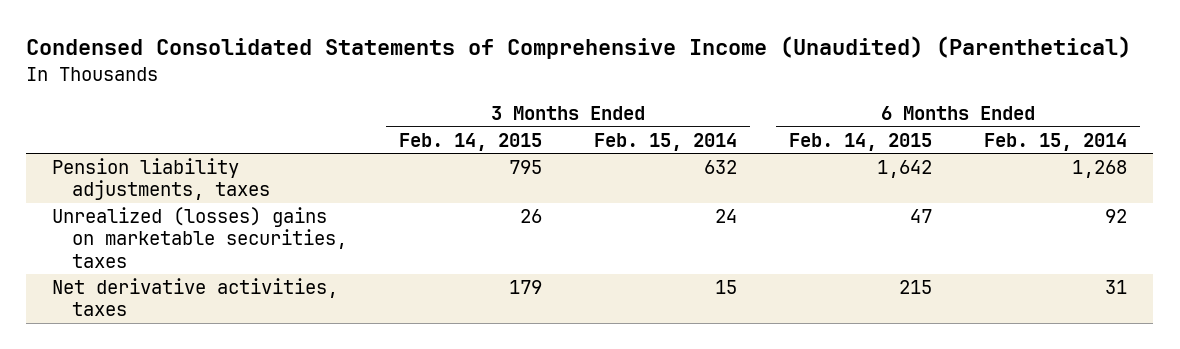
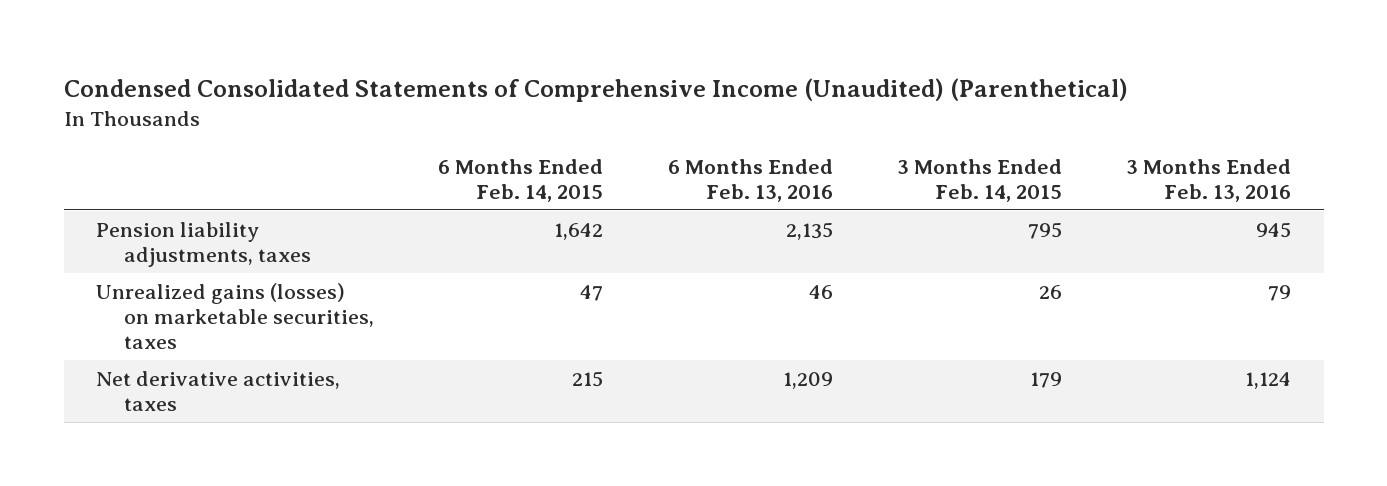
- | 3 Months Ended Feb. 14, 2015 | 3 Months Ended Feb. 15, 2014 | 6 Months Ended Feb. 14, 2015 | 6 Months Ended Feb. 15, 2014
+ | 6 Months Ended Feb. 14, 2015 | 6 Months Ended Feb. 13, 2016 | 3 Months Ended Feb. 14, 2015 | 3 Months Ended Feb. 13, 2016
- Unrealized (losses) gains on marketable securities, taxes | 26 | 24 | 47 | 92
+ Unrealized gains (losses) on marketable securities, taxes | 47 | 46 | 26 | 79

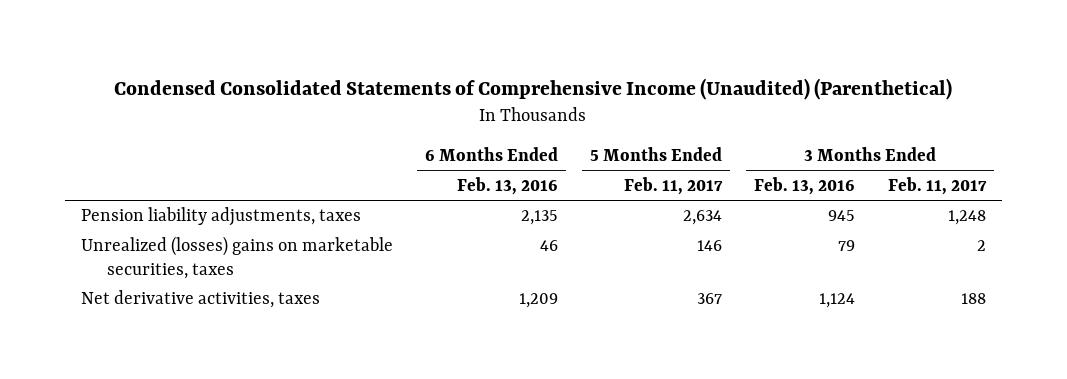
- | 6 Months Ended Feb. 14, 2015 | 6 Months Ended Feb. 13, 2016 | 3 Months Ended Feb. 14, 2015 | 3 Months Ended Feb. 13, 2016
+ | 6 Months Ended Feb. 13, 2016 | 5 Months Ended Feb. 11, 2017 | 3 Months Ended Feb. 13, 2016 | 3 Months Ended Feb. 11, 2017
- Unrealized gains (losses) on marketable securities, taxes | 47 | 46 | 26 | 79
+ Unrealized (losses) gains on marketable securities, taxes | 46 | 146 | 79 | 2

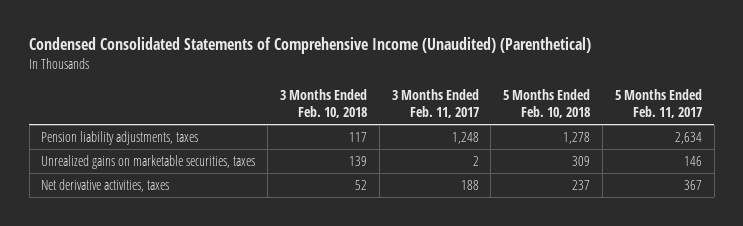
- | 6 Months Ended Feb. 13, 2016 | 5 Months Ended Feb. 11, 2017 | 3 Months Ended Feb. 13, 2016 | 3 Months Ended Feb. 11, 2017
+ | 3 Months Ended Feb. 10, 2018 | 3 Months Ended Feb. 11, 2017 | 5 Months Ended Feb. 10, 2018 | 5 Months Ended Feb. 11, 2017
- Unrealized (losses) gains on marketable securities, taxes | 46 | 146 | 79 | 2
+ Unrealized gains on marketable securities, taxes | 139 | 2 | 309 | 146

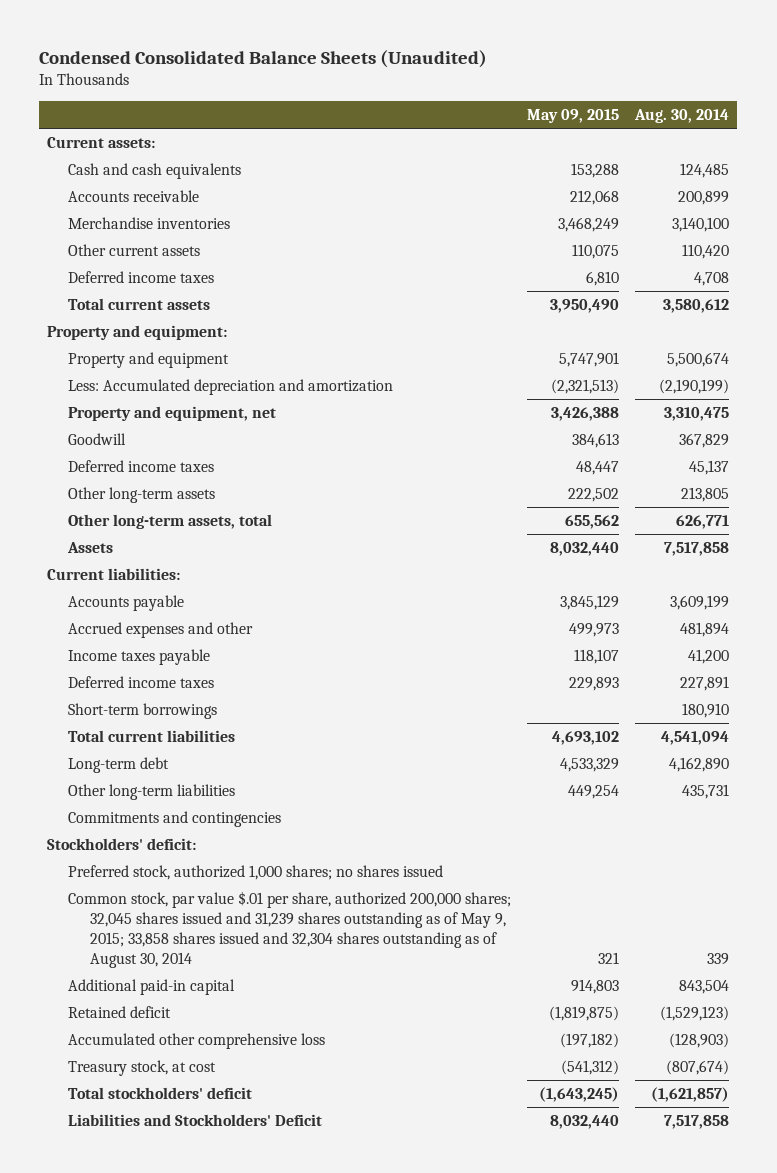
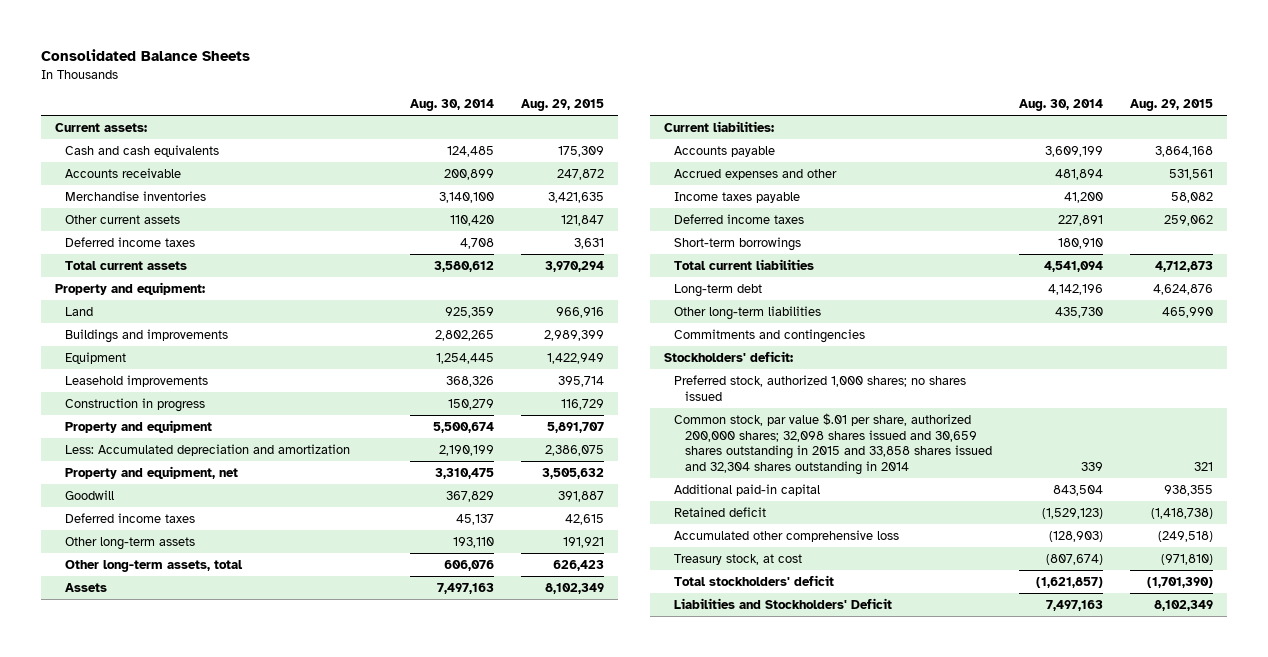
- Condensed Consolidated Balance Sheets (Unaudited)
+ Consolidated Balance Sheets
- | May 09, 2015 | Aug. 30, 2014
+ | Aug. 30, 2014 | Aug. 29, 2015
+ Land | 925,359 | 966,916
+ Buildings and improvements | 2,802,265 | 2,989,399
+ Equipment | 1,254,445 | 1,422,949
+ Leasehold improvements | 368,326 | 395,714
+ Construction in progress | 150,279 | 116,729
- Less: Accumulated depreciation and amortization | (2,321,513) | (2,190,199)
+ Less: Accumulated depreciation and amortization | 2,190,199 | 2,386,075
- Other long-term assets | 222,502 | 213,805
- Other long-term assets, total | 655,562 | 626,771
- Assets | 8,032,440 | 7,517,858
+ Other long-term assets | 193,110 | 191,921
+ Other long-term assets, total | 606,076 | 626,423
+ Assets | 7,497,163 | 8,102,349
- Long-term debt | 4,533,329 | 4,162,890
- Other long-term liabilities | 449,254 | 435,731
+ Long-term debt | 4,142,196 | 4,624,876
+ Other long-term liabilities | 435,730 | 465,990
- Common stock, par value $.01 per share, authorized 200,000 shares; 32,045 shares issued and 31,239 shares outstanding as of May 9, 2015; 33,858 shares issued and 32,304 shares outstanding as of August 30, 2014 | 321 | 339
+ Common stock, par value $.01 per share, authorized 200,000 shares; 32,098 shares issued and 30,659 shares outstanding in 2015 and 33,858 shares issued and 32,304 shares outstanding in 2014 | 339 | 321
- Liabilities and Stockholders' Deficit | 8,032,440 | 7,517,858
+ Liabilities and Stockholders' Deficit | 7,497,163 | 8,102,349

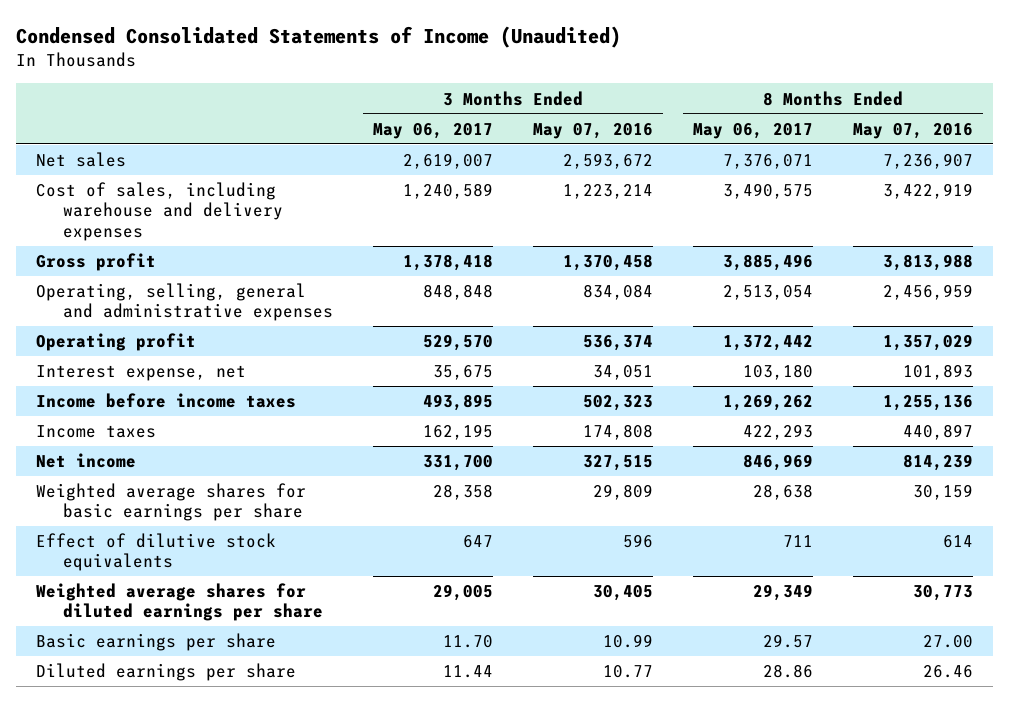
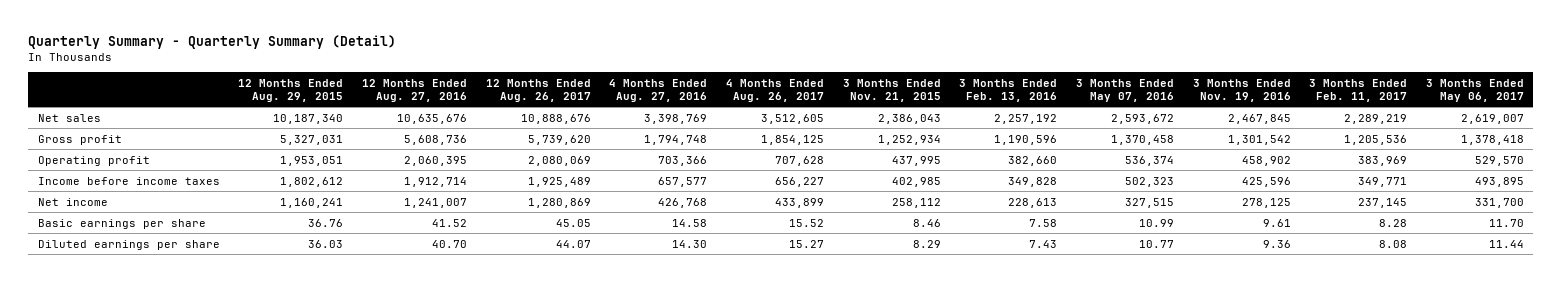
- Condensed Consolidated Statements of Income (Unaudited)
+ Quarterly Summary - Quarterly Summary (Detail)
- | 3 Months Ended May 06, 2017 | 3 Months Ended May 07, 2016 | 8 Months Ended May 06, 2017 | 8 Months Ended May 07, 2016
+ | 12 Months Ended Aug. 29, 2015 | 12 Months Ended Aug. 27, 2016 | 12 Months Ended Aug. 26, 2017 | 4 Months Ended Aug. 27, 2016 | 4 Months Ended Aug. 26, 2017 | 3 Months Ended Nov. 21, 2015 | 3 Months Ended Feb. 13, 2016 | 3 Months Ended May 07, 2016 | 3 Months Ended Nov. 19, 2016 | 3 Months Ended Feb. 11, 2017 | 3 Months Ended May 06, 2017
- Cost of sales, including warehouse and delivery expenses | 1,240,589 | 1,223,214 | 3,490,575 | 3,422,919
- Operating, selling, general and administrative expenses | 848,848 | 834,084 | 2,513,054 | 2,456,959
- Interest expense, net | 35,675 | 34,051 | 103,180 | 101,893
- Income taxes | 162,195 | 174,808 | 422,293 | 440,897
- Weighted average shares for basic earnings per share | 28,358 | 29,809 | 28,638 | 30,159
- Effect of dilutive stock equivalents | 647 | 596 | 711 | 614
- Weighted average shares for diluted earnings per share | 29,005 | 30,405 | 29,349 | 30,773

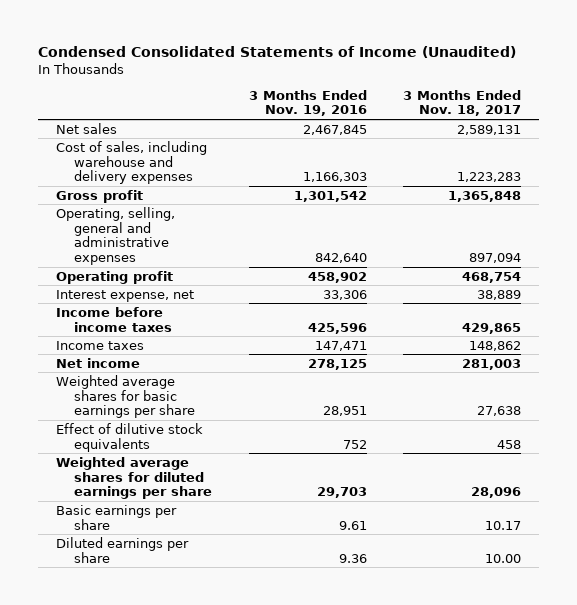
- Quarterly Summary - Quarterly Summary (Detail)
+ Condensed Consolidated Statements of Income (Unaudited)
- | 12 Months Ended Aug. 29, 2015 | 12 Months Ended Aug. 27, 2016 | 12 Months Ended Aug. 26, 2017 | 4 Months Ended Aug. 27, 2016 | 4 Months Ended Aug. 26, 2017 | 3 Months Ended Nov. 21, 2015 | 3 Months Ended Feb. 13, 2016 | 3 Months Ended May 07, 2016 | 3 Months Ended Nov. 19, 2016 | 3 Months Ended Feb. 11, 2017 | 3 Months Ended May 06, 2017
+ | 3 Months Ended Nov. 19, 2016 | 3 Months Ended Nov. 18, 2017
+ Cost of sales, including warehouse and delivery expenses | 1,166,303 | 1,223,283
+ Operating, selling, general and administrative expenses | 842,640 | 897,094
+ Interest expense, net | 33,306 | 38,889
+ Income taxes | 147,471 | 148,862
+ Weighted average shares for basic earnings per share | 28,951 | 27,638
+ Effect of dilutive stock equivalents | 752 | 458
+ Weighted average shares for diluted earnings per share | 29,703 | 28,096

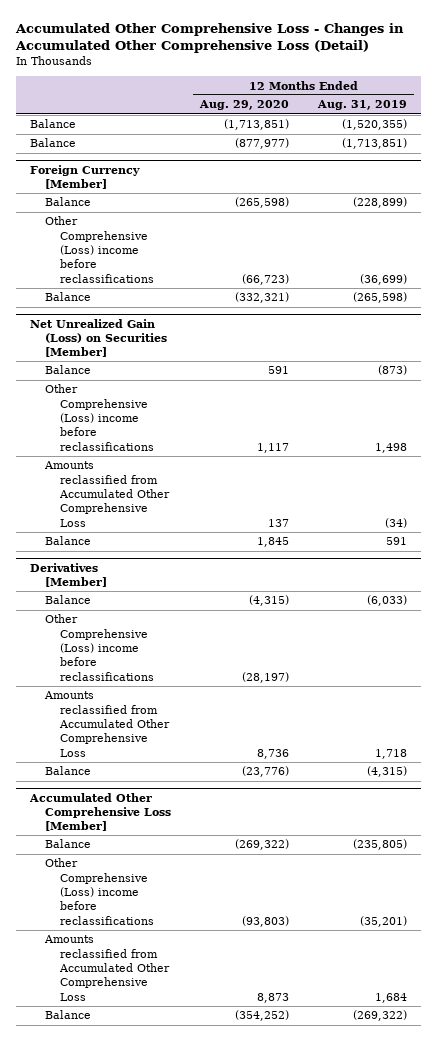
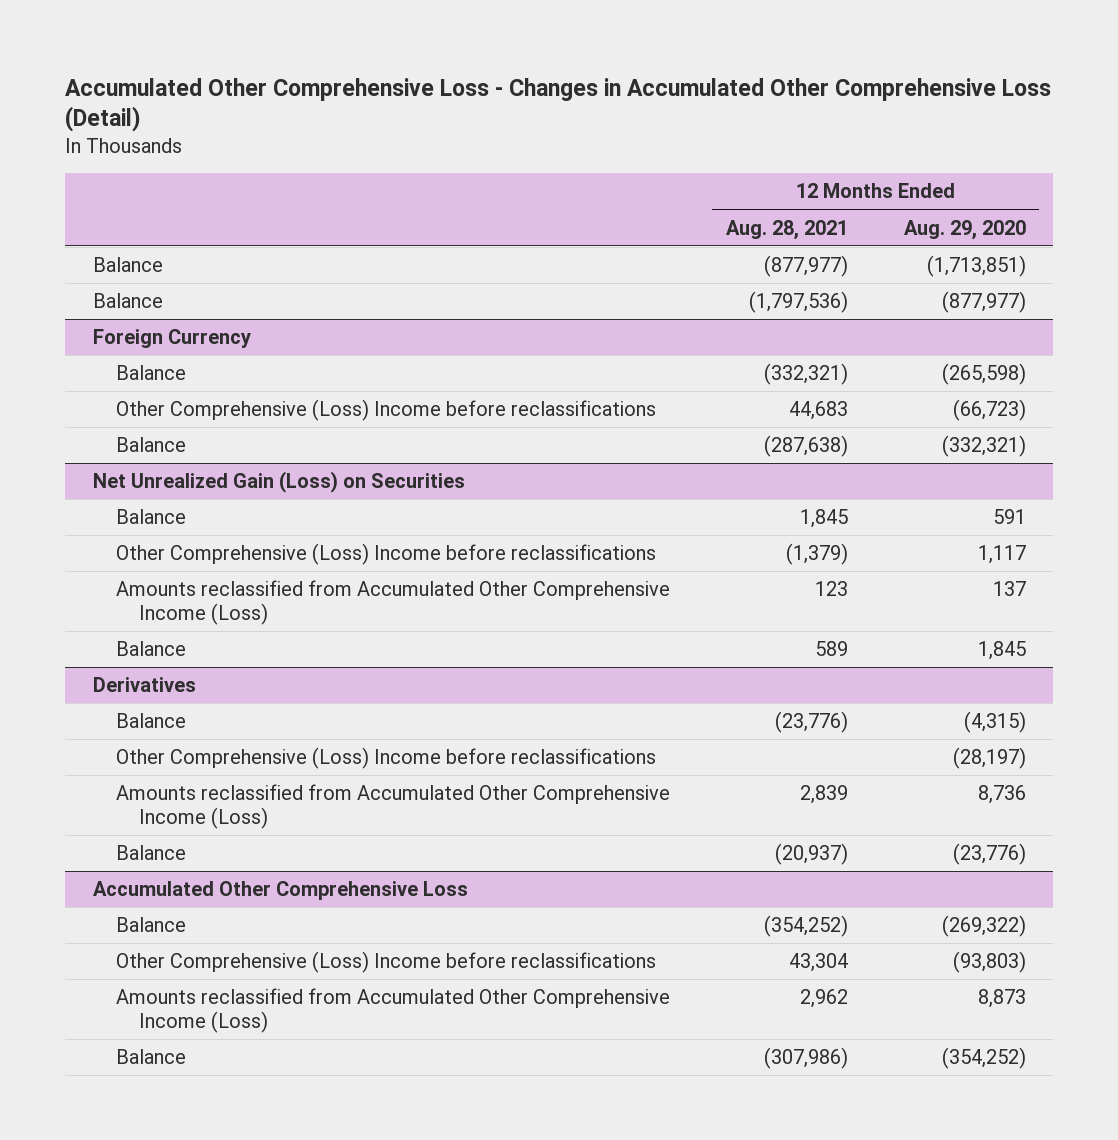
- | 12 Months Ended Aug. 29, 2020 | 12 Months Ended Aug. 31, 2019
+ | 12 Months Ended Aug. 28, 2021 | 12 Months Ended Aug. 29, 2020
- Foreign Currency [Member]
+ Foreign Currency
- Other Comprehensive (Loss) income before reclassifications | (66,723) | (36,699)
+ Other Comprehensive (Loss) Income before reclassifications | 44,683 | (66,723)
- Net Unrealized Gain (Loss) on Securities [Member]
+ Net Unrealized Gain (Loss) on Securities
- Other Comprehensive (Loss) income before reclassifications | 1,117 | 1,498
- Amounts reclassified from Accumulated Other Comprehensive Loss | 137 | (34)
+ Other Comprehensive (Loss) Income before reclassifications | (1,379) | 1,117
+ Amounts reclassified from Accumulated Other Comprehensive Income (Loss) | 123 | 137
- Derivatives [Member]
+ Derivatives
- Other Comprehensive (Loss) income before reclassifications | (28,197) |
- Amounts reclassified from Accumulated Other Comprehensive Loss | 8,736 | 1,718
+ Other Comprehensive (Loss) Income before reclassifications | | (28,197)
+ Amounts reclassified from Accumulated Other Comprehensive Income (Loss) | 2,839 | 8,736
- Accumulated Other Comprehensive Loss [Member]
+ Accumulated Other Comprehensive Loss
- Other Comprehensive (Loss) income before reclassifications | (93,803) | (35,201)
- Amounts reclassified from Accumulated Other Comprehensive Loss | 8,873 | 1,684
+ Other Comprehensive (Loss) Income before reclassifications | 43,304 | (93,803)
+ Amounts reclassified from Accumulated Other Comprehensive Income (Loss) | 2,962 | 8,873

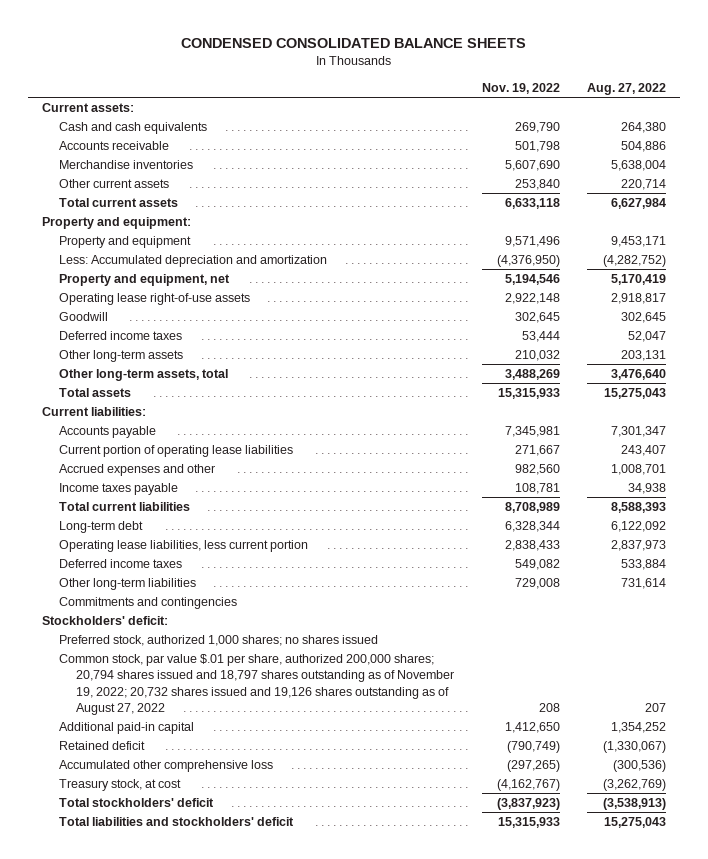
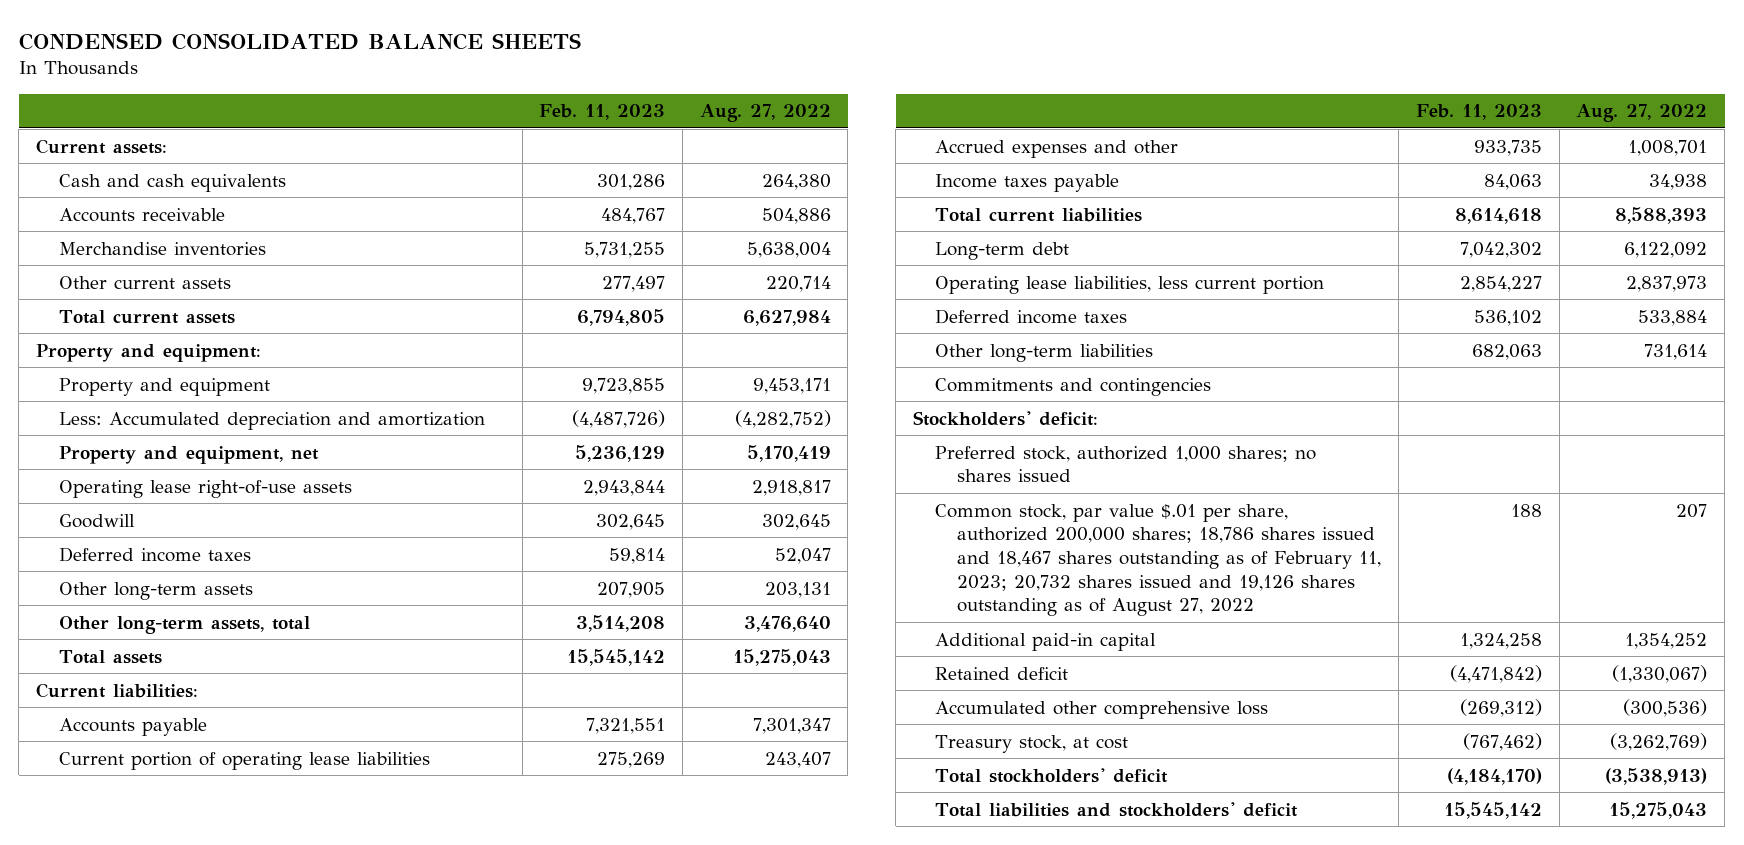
- | Nov. 19, 2022 | Aug. 27, 2022
+ | Feb. 11, 2023 | Aug. 27, 2022
- Common stock, par value $.01 per share, authorized 200,000 shares; 20,794 shares issued and 18,797 shares outstanding as of November 19, 2022; 20,732 shares issued and 19,126 shares outstanding as of August 27, 2022 | 208 | 207
+ Common stock, par value $.01 per share, authorized 200,000 shares; 18,786 shares issued and 18,467 shares outstanding as of February 11, 2023; 20,732 shares issued and 19,126 shares outstanding as of August 27, 2022 | 188 | 207

